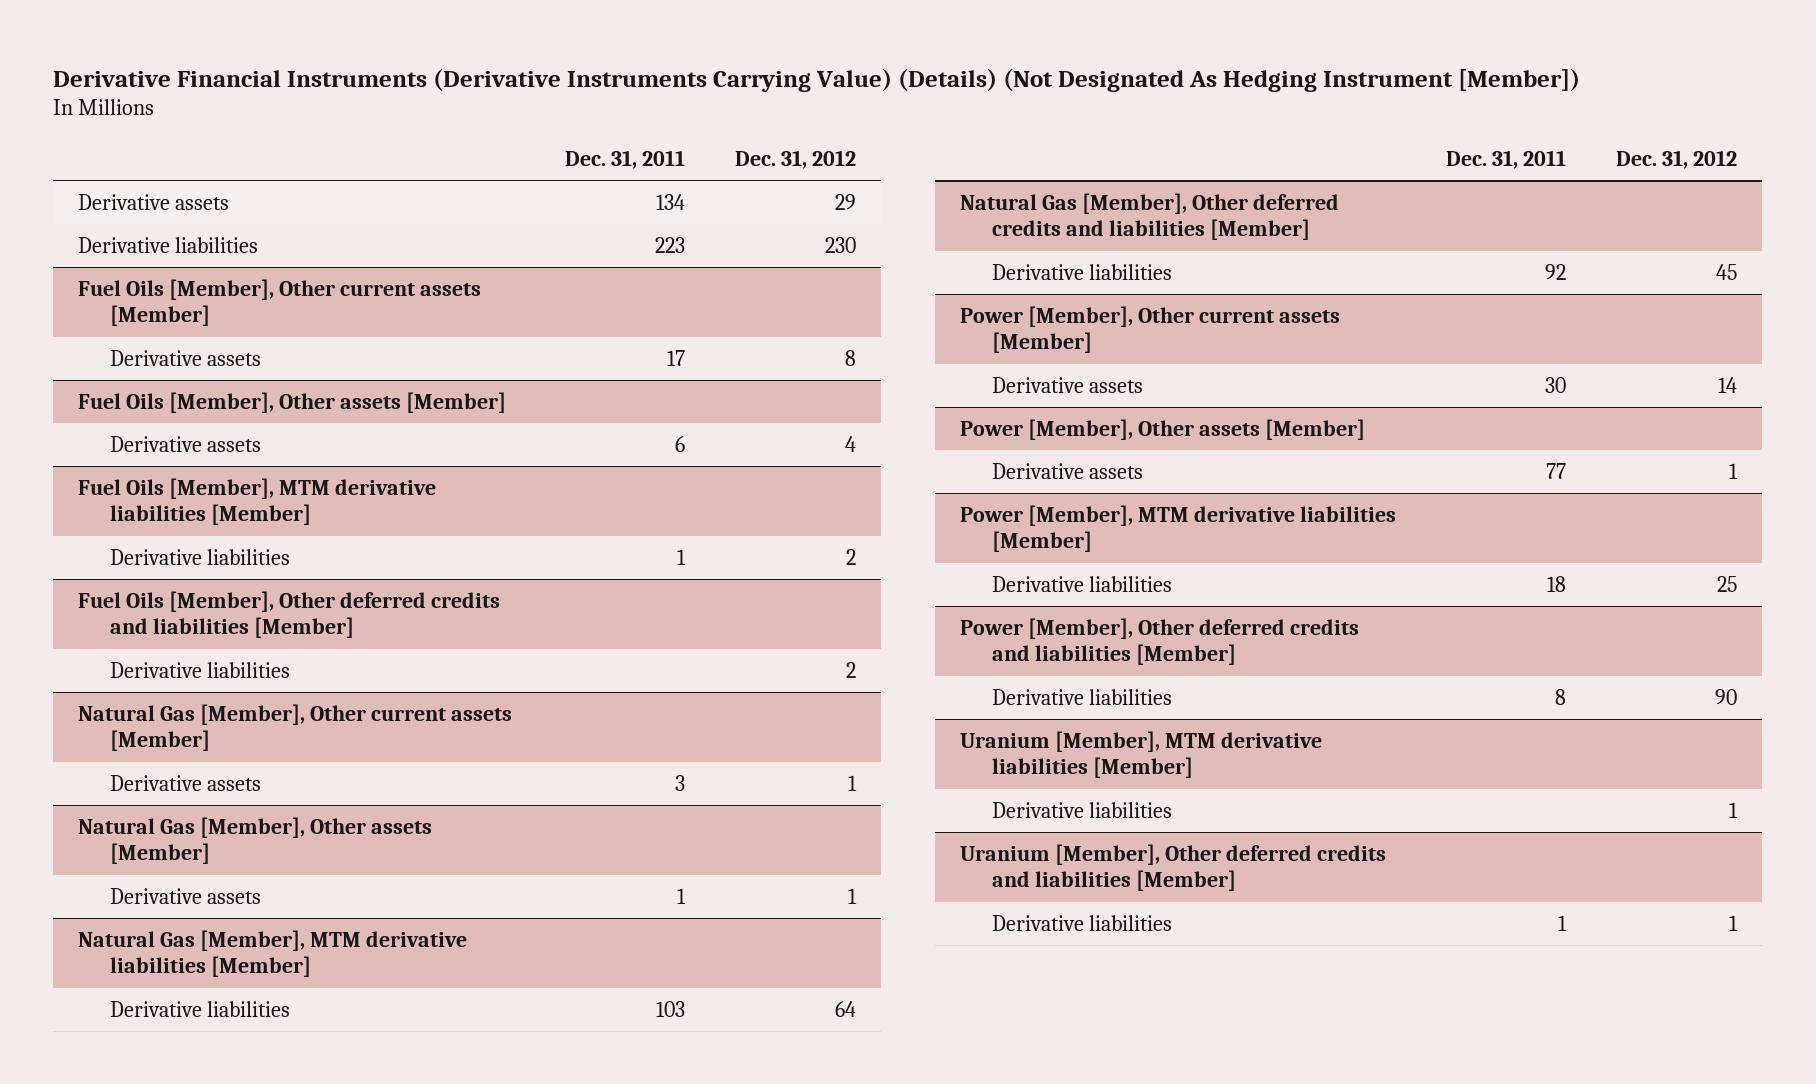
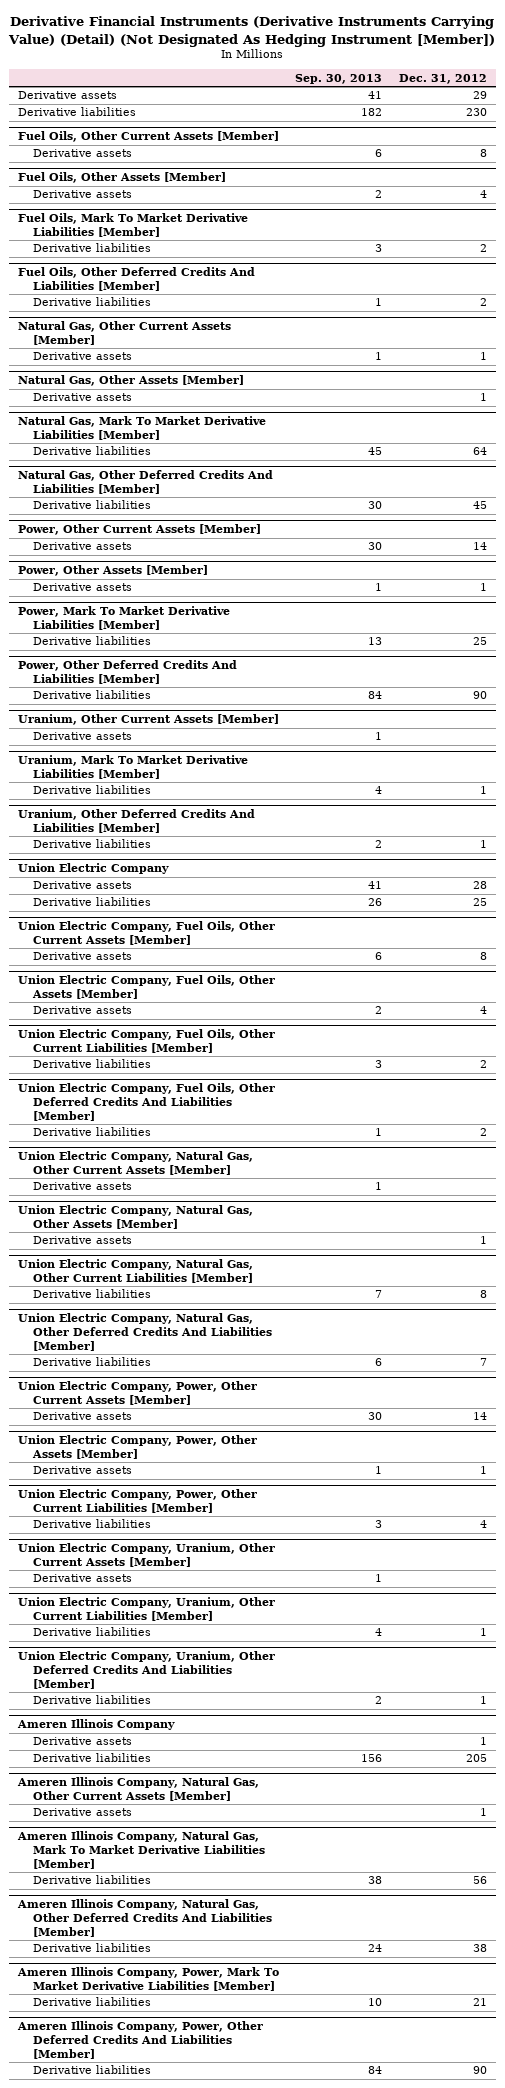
- Derivative Financial Instruments (Derivative Instruments Carrying Value) (Details) (Not Designated As Hedging Instrument [Member])
+ Derivative Financial Instruments (Derivative Instruments Carrying Value) (Detail) (Not Designated As Hedging Instrument [Member])
- | Dec. 31, 2011 | Dec. 31, 2012
+ | Sep. 30, 2013 | Dec. 31, 2012
- Fuel Oils [Member], Other current assets [Member]
+ Fuel Oils, Other Current Assets [Member]
- Fuel Oils [Member], Other assets [Member]
+ Fuel Oils, Other Assets [Member]
- Fuel Oils [Member], MTM derivative liabilities [Member]
+ Fuel Oils, Mark To Market Derivative Liabilities [Member]
- Fuel Oils [Member], Other deferred credits and liabilities [Member]
+ Fuel Oils, Other Deferred Credits And Liabilities [Member]
- Natural Gas [Member], Other current assets [Member]
+ Natural Gas, Other Current Assets [Member]
- Natural Gas [Member], Other assets [Member]
+ Natural Gas, Other Assets [Member]
- Natural Gas [Member], MTM derivative liabilities [Member]
+ Natural Gas, Mark To Market Derivative Liabilities [Member]
- Natural Gas [Member], Other deferred credits and liabilities [Member]
+ Natural Gas, Other Deferred Credits And Liabilities [Member]
- Power [Member], Other current assets [Member]
+ Power, Other Current Assets [Member]
- Power [Member], Other assets [Member]
+ Power, Other Assets [Member]
- Power [Member], MTM derivative liabilities [Member]
+ Power, Mark To Market Derivative Liabilities [Member]
- Power [Member], Other deferred credits and liabilities [Member]
+ Power, Other Deferred Credits And Liabilities [Member]
- Uranium [Member], MTM derivative liabilities [Member]
+ Uranium, Other Current Assets [Member]
+ Derivative assets | 1 |
+ Uranium, Mark To Market Derivative Liabilities [Member]
- Uranium [Member], Other deferred credits and liabilities [Member]
+ Uranium, Other Deferred Credits And Liabilities [Member]
+ Union Electric Company
+ Derivative assets | 41 | 28
+ Derivative liabilities | 26 | 25
+ Union Electric Company, Fuel Oils, Other Current Assets [Member]
+ Derivative assets | 6 | 8
+ Union Electric Company, Fuel Oils, Other Assets [Member]
+ Derivative assets | 2 | 4
+ Union Electric Company, Fuel Oils, Other Current Liabilities [Member]
+ Derivative liabilities | 3 | 2
+ Union Electric Company, Fuel Oils, Other Deferred Credits And Liabilities [Member]
+ Derivative liabilities | 1 | 2
+ Union Electric Company, Natural Gas, Other Current Assets [Member]
+ Derivative assets | 1 |
+ Union Electric Company, Natural Gas, Other Assets [Member]
+ Derivative assets | | 1
+ Union Electric Company, Natural Gas, Other Current Liabilities [Member]
+ Derivative liabilities | 7 | 8
+ Union Electric Company, Natural Gas, Other Deferred Credits And Liabilities [Member]
+ Derivative liabilities | 6 | 7
+ Union Electric Company, Power, Other Current Assets [Member]
+ Derivative assets | 30 | 14
+ Union Electric Company, Power, Other Assets [Member]
+ Derivative assets | 1 | 1
+ Union Electric Company, Power, Other Current Liabilities [Member]
+ Derivative liabilities | 3 | 4
+ Union Electric Company, Uranium, Other Current Assets [Member]
+ Derivative assets | 1 |
+ Union Electric Company, Uranium, Other Current Liabilities [Member]
+ Derivative liabilities | 4 | 1
+ Union Electric Company, Uranium, Other Deferred Credits And Liabilities [Member]
+ Derivative liabilities | 2 | 1
+ Ameren Illinois Company
+ Derivative assets | | 1
+ Derivative liabilities | 156 | 205
+ Ameren Illinois Company, Natural Gas, Other Current Assets [Member]
+ Derivative assets | | 1
+ Ameren Illinois Company, Natural Gas, Mark To Market Derivative Liabilities [Member]
+ Derivative liabilities | 38 | 56
+ Ameren Illinois Company, Natural Gas, Other Deferred Credits And Liabilities [Member]
+ Derivative liabilities | 24 | 38
+ Ameren Illinois Company, Power, Mark To Market Derivative Liabilities [Member]
+ Derivative liabilities | 10 | 21
+ Ameren Illinois Company, Power, Other Deferred Credits And Liabilities [Member]
+ Derivative liabilities | 84 | 90

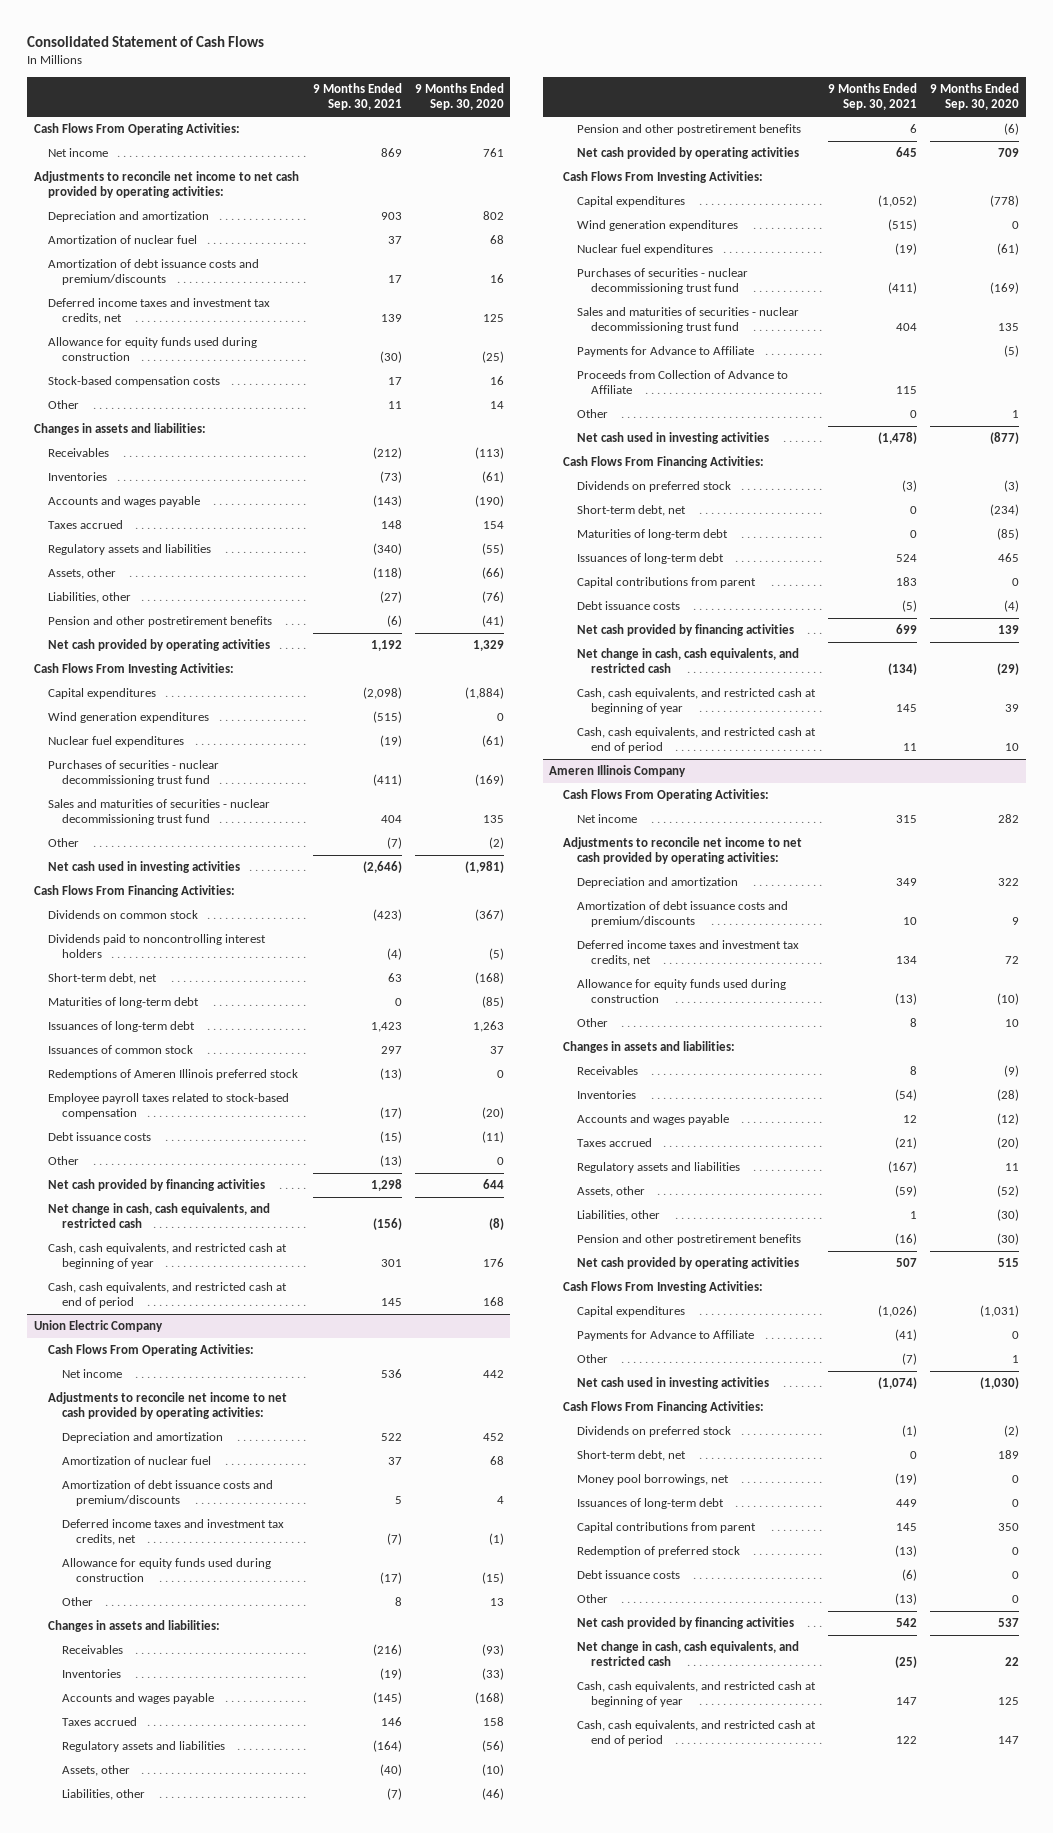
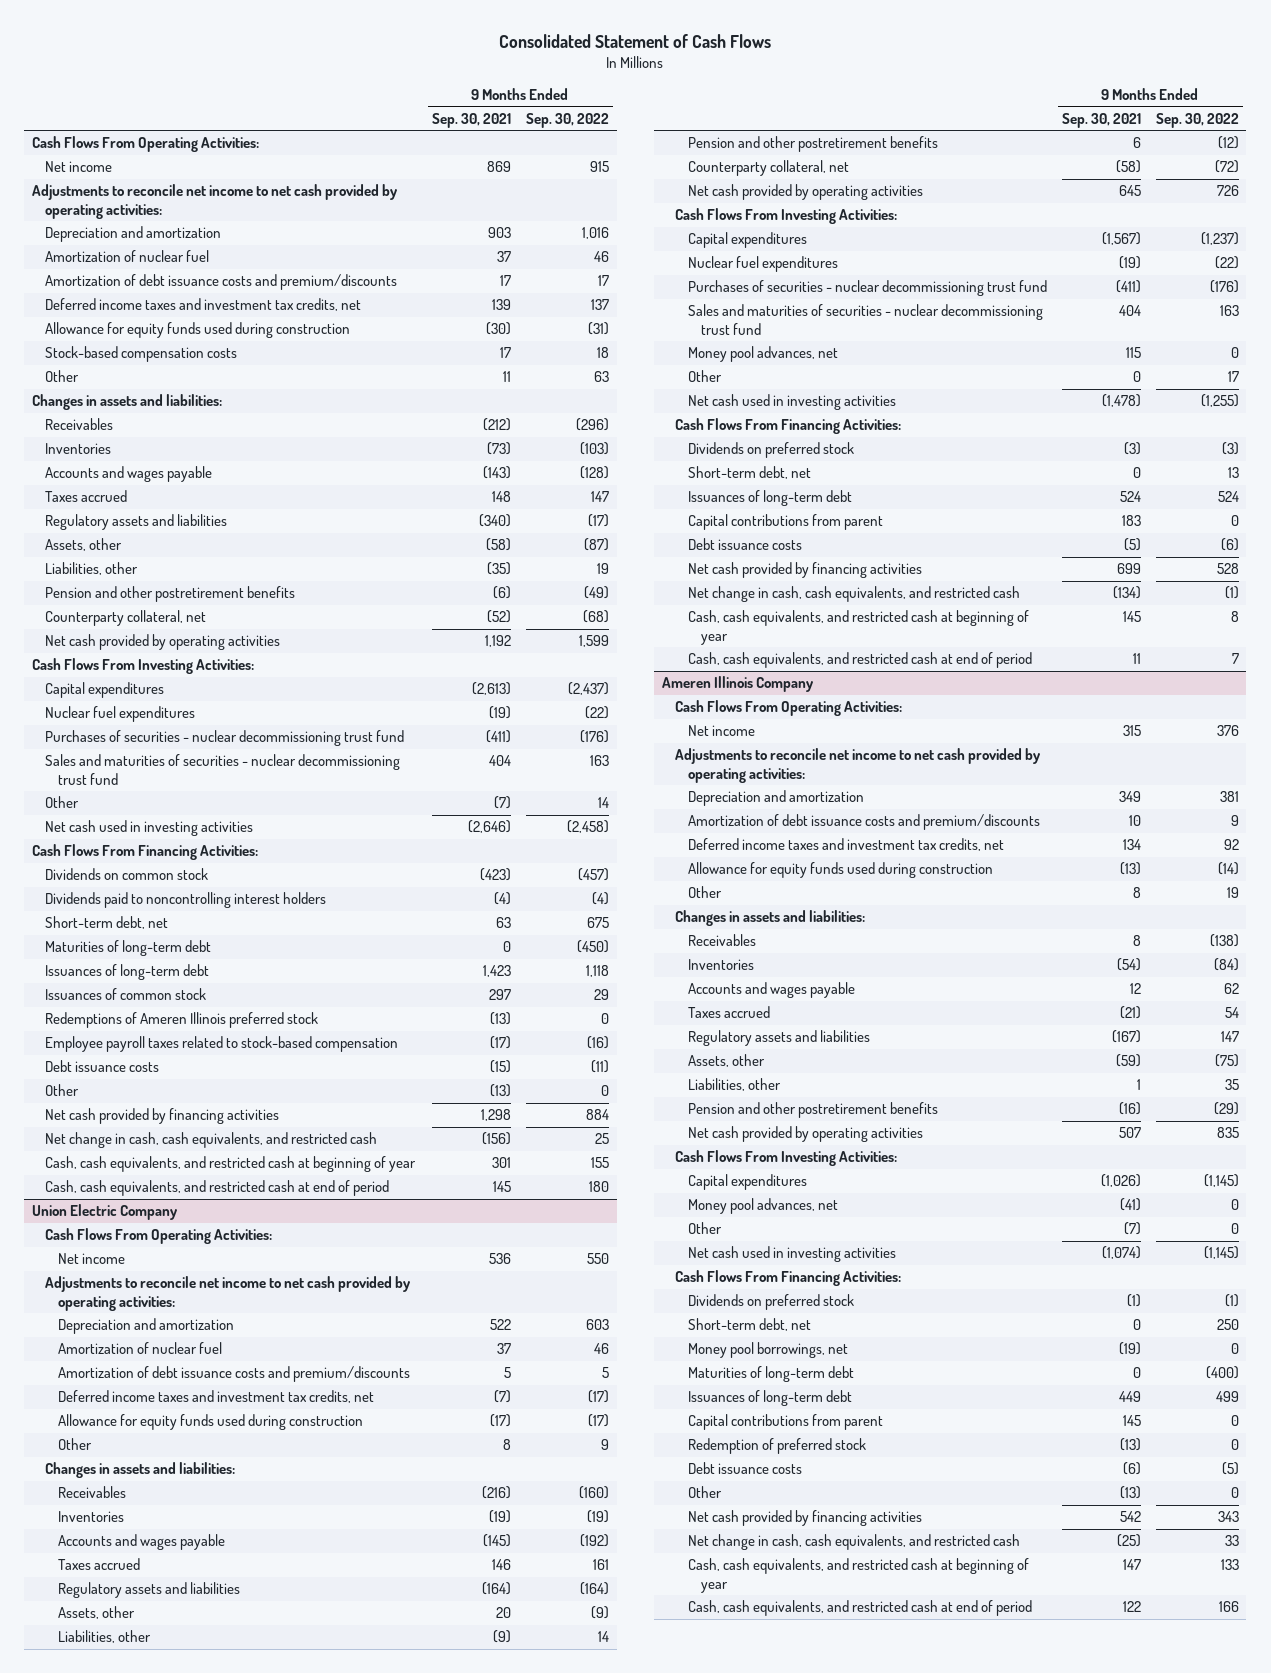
- | 9 Months Ended Sep. 30, 2021 | 9 Months Ended Sep. 30, 2020
+ | 9 Months Ended Sep. 30, 2021 | 9 Months Ended Sep. 30, 2022
- Assets, other | (118) | (66)
- Liabilities, other | (27) | (76)
+ Assets, other | (58) | (87)
+ Liabilities, other | (35) | 19
+ Counterparty collateral, net | (52) | (68)
- Capital expenditures | (2,098) | (1,884)
- Wind generation expenditures | (515) | 0
+ Capital expenditures | (2,613) | (2,437)
@ Union Electric Company
- Assets, other | (40) | (10)
- Liabilities, other | (7) | (46)
+ Assets, other | 20 | (9)
+ Liabilities, other | (9) | 14
+ Counterparty collateral, net | (58) | (72)
- Capital expenditures | (1,052) | (778)
- Wind generation expenditures | (515) | 0
+ Capital expenditures | (1,567) | (1,237)
- Payments for Advance to Affiliate | | (5)
- Proceeds from Collection of Advance to Affiliate | 115 |
+ Money pool advances, net | 115 | 0
- Maturities of long-term debt | 0 | (85)
@ Ameren Illinois Company
- Payments for Advance to Affiliate | (41) | 0
+ Money pool advances, net | (41) | 0
+ Maturities of long-term debt | 0 | (400)

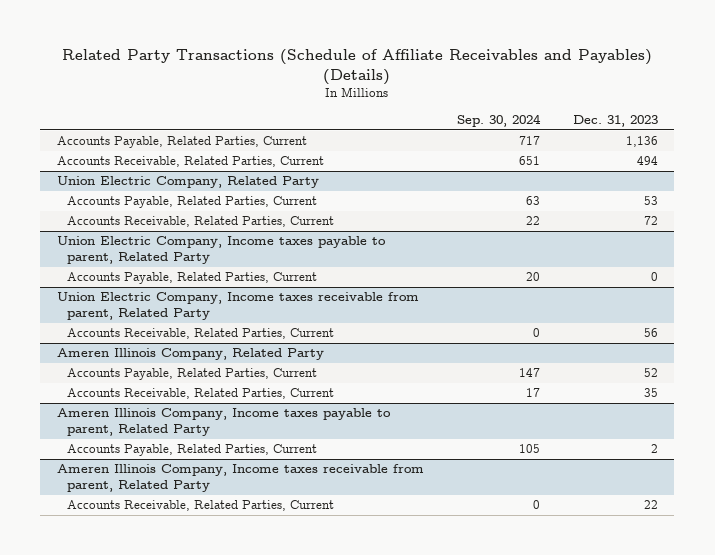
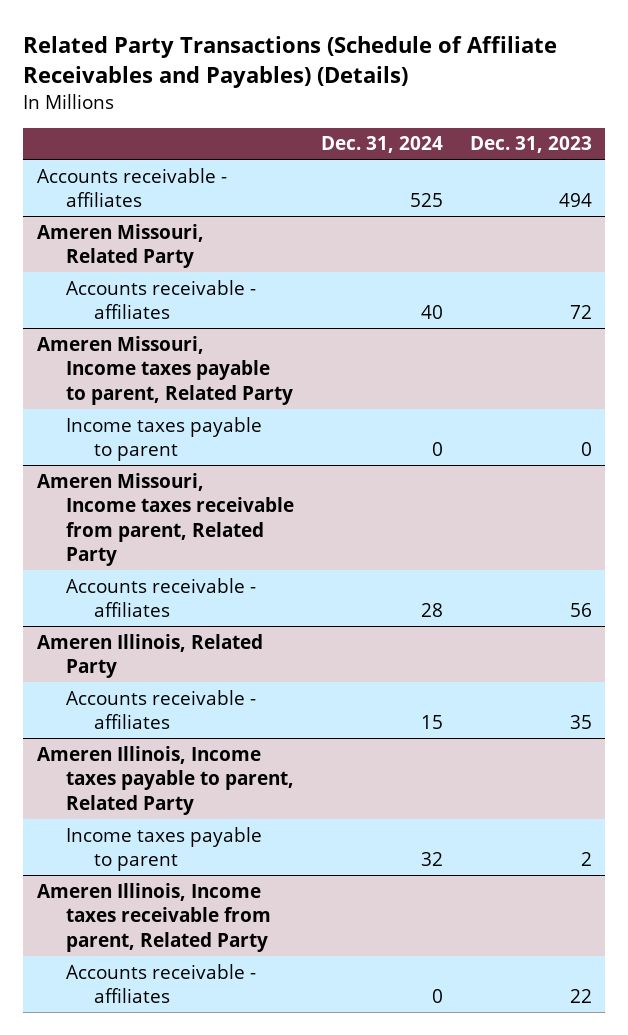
- | Sep. 30, 2024 | Dec. 31, 2023
+ | Dec. 31, 2024 | Dec. 31, 2023
- Accounts Payable, Related Parties, Current | 717 | 1,136
- Accounts Receivable, Related Parties, Current | 651 | 494
- Union Electric Company, Related Party
- Accounts Payable, Related Parties, Current | 63 | 53
- Accounts Receivable, Related Parties, Current | 22 | 72
- Union Electric Company, Income taxes payable to parent, Related Party
- Accounts Payable, Related Parties, Current | 20 | 0
- Union Electric Company, Income taxes receivable from parent, Related Party
- Accounts Receivable, Related Parties, Current | 0 | 56
- Ameren Illinois Company, Related Party
- Accounts Payable, Related Parties, Current | 147 | 52
- Accounts Receivable, Related Parties, Current | 17 | 35
- Ameren Illinois Company, Income taxes payable to parent, Related Party
- Accounts Payable, Related Parties, Current | 105 | 2
- Ameren Illinois Company, Income taxes receivable from parent, Related Party
- Accounts Receivable, Related Parties, Current | 0 | 22
+ Accounts receivable - affiliates | 525 | 494
+ Ameren Missouri, Related Party
+ Accounts receivable - affiliates | 40 | 72
+ Ameren Missouri, Income taxes payable to parent, Related Party
+ Income taxes payable to parent | 0 | 0
+ Ameren Missouri, Income taxes receivable from parent, Related Party
+ Accounts receivable - affiliates | 28 | 56
+ Ameren Illinois, Related Party
+ Accounts receivable - affiliates | 15 | 35
+ Ameren Illinois, Income taxes payable to parent, Related Party
+ Income taxes payable to parent | 32 | 2
+ Ameren Illinois, Income taxes receivable from parent, Related Party
+ Accounts receivable - affiliates | 0 | 22

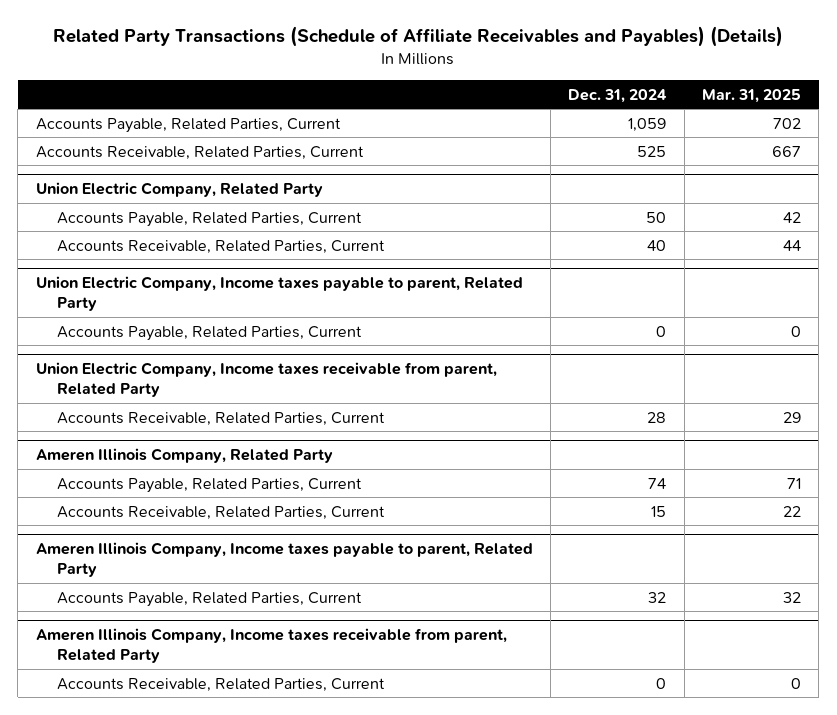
- | Dec. 31, 2024 | Dec. 31, 2023
+ | Dec. 31, 2024 | Mar. 31, 2025
- Accounts receivable - affiliates | 525 | 494
- Ameren Missouri, Related Party
- Accounts receivable - affiliates | 40 | 72
- Ameren Missouri, Income taxes payable to parent, Related Party
- Income taxes payable to parent | 0 | 0
- Ameren Missouri, Income taxes receivable from parent, Related Party
- Accounts receivable - affiliates | 28 | 56
- Ameren Illinois, Related Party
- Accounts receivable - affiliates | 15 | 35
- Ameren Illinois, Income taxes payable to parent, Related Party
- Income taxes payable to parent | 32 | 2
- Ameren Illinois, Income taxes receivable from parent, Related Party
- Accounts receivable - affiliates | 0 | 22
+ Accounts Payable, Related Parties, Current | 1,059 | 702
+ Accounts Receivable, Related Parties, Current | 525 | 667
+ Union Electric Company, Related Party
+ Accounts Payable, Related Parties, Current | 50 | 42
+ Accounts Receivable, Related Parties, Current | 40 | 44
+ Union Electric Company, Income taxes payable to parent, Related Party
+ Accounts Payable, Related Parties, Current | 0 | 0
+ Union Electric Company, Income taxes receivable from parent, Related Party
+ Accounts Receivable, Related Parties, Current | 28 | 29
+ Ameren Illinois Company, Related Party
+ Accounts Payable, Related Parties, Current | 74 | 71
+ Accounts Receivable, Related Parties, Current | 15 | 22
+ Ameren Illinois Company, Income taxes payable to parent, Related Party
+ Accounts Payable, Related Parties, Current | 32 | 32
+ Ameren Illinois Company, Income taxes receivable from parent, Related Party
+ Accounts Receivable, Related Parties, Current | 0 | 0

